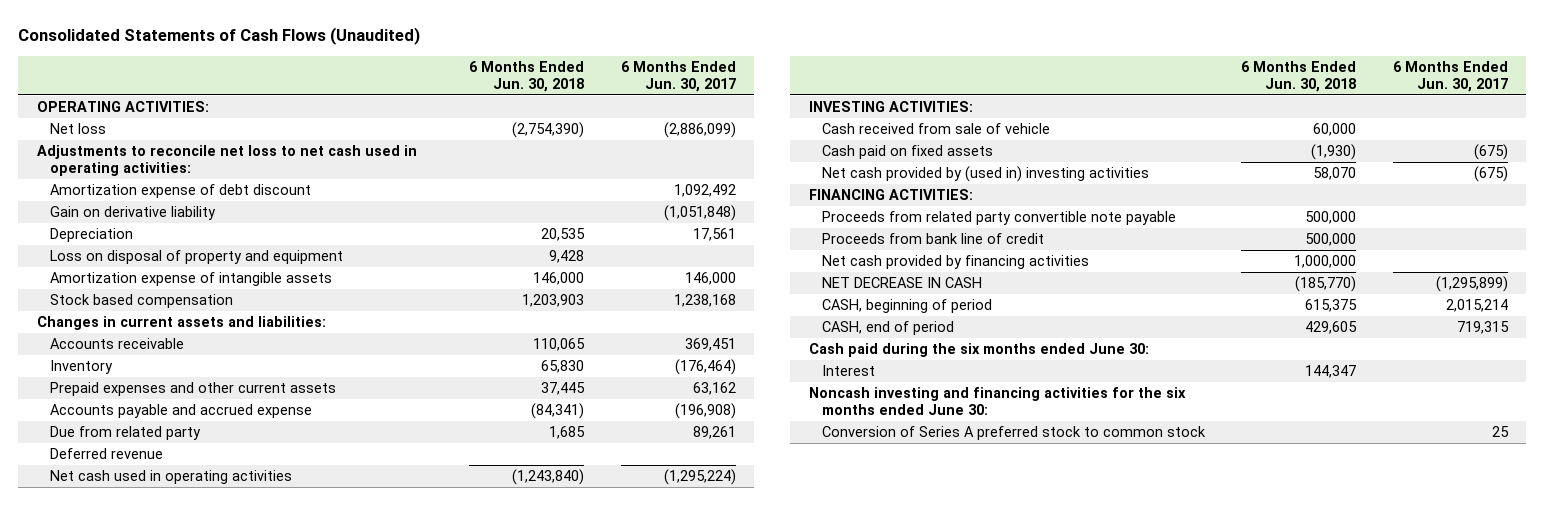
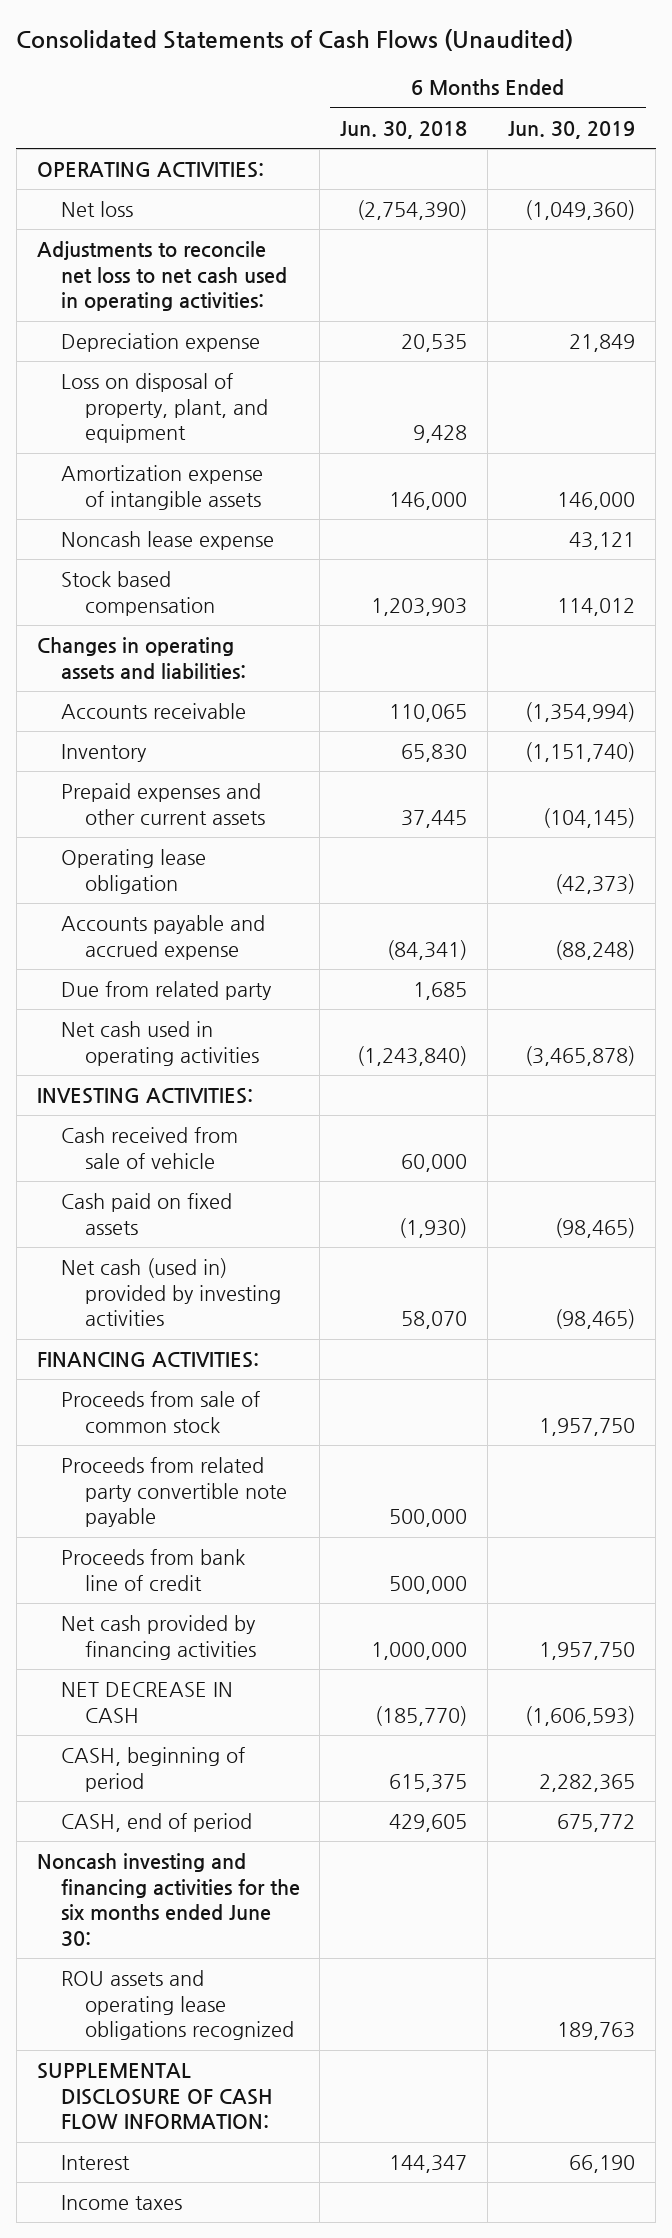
- | 6 Months Ended Jun. 30, 2018 | 6 Months Ended Jun. 30, 2017
+ | 6 Months Ended Jun. 30, 2018 | 6 Months Ended Jun. 30, 2019
- Amortization expense of debt discount | | 1,092,492
- Gain on derivative liability | | (1,051,848)
- Depreciation | 20,535 | 17,561
- Loss on disposal of property and equipment | 9,428 |
+ Depreciation expense | 20,535 | 21,849
+ Loss on disposal of property, plant, and equipment | 9,428 |
+ Noncash lease expense | | 43,121
- Changes in current assets and liabilities:
+ Changes in operating assets and liabilities:
+ Operating lease obligation | | (42,373)
- Deferred revenue
- Net cash provided by (used in) investing activities | 58,070 | (675)
+ Net cash (used in) provided by investing activities | 58,070 | (98,465)
+ Proceeds from sale of common stock | | 1,957,750
- Cash paid during the six months ended June 30:
- Conversion of Series A preferred stock to common stock | | 25
+ ROU assets and operating lease obligations recognized | | 189,763
+ SUPPLEMENTAL DISCLOSURE OF CASH FLOW INFORMATION:
moved down: Interest | 144,347 | 66,190
+ Income taxes

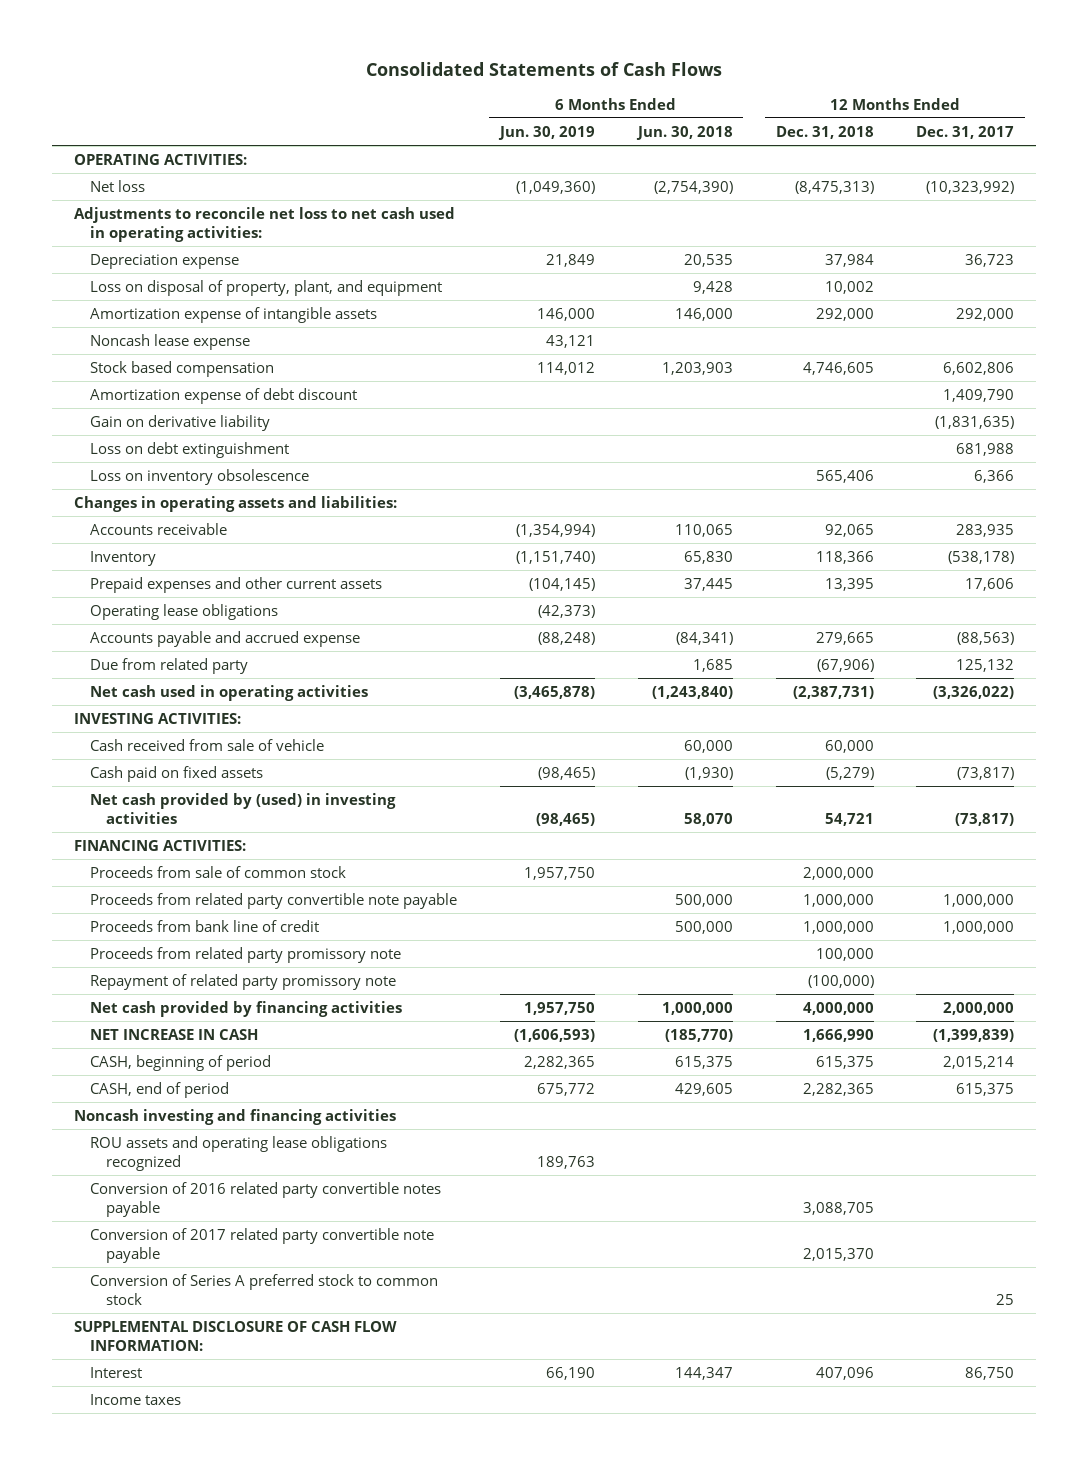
- Consolidated Statements of Cash Flows (Unaudited)
+ Consolidated Statements of Cash Flows
- | 6 Months Ended Jun. 30, 2018 | 6 Months Ended Jun. 30, 2019
+ | 6 Months Ended Jun. 30, 2019 | 6 Months Ended Jun. 30, 2018 | 12 Months Ended Dec. 31, 2018 | 12 Months Ended Dec. 31, 2017
+ Amortization expense of debt discount | | | | 1,409,790
+ Gain on derivative liability | | | | (1,831,635)
+ Loss on debt extinguishment | | | | 681,988
+ Loss on inventory obsolescence | | | 565,406 | 6,366
- Operating lease obligation | | (42,373)
+ Operating lease obligations | (42,373) | | |
- Net cash (used in) provided by investing activities | 58,070 | (98,465)
+ Net cash provided by (used) in investing activities | (98,465) | 58,070 | 54,721 | (73,817)
+ Proceeds from related party promissory note | | | 100,000 |
+ Repayment of related party promissory note | | | (100,000) |
- NET DECREASE IN CASH | (185,770) | (1,606,593)
+ NET INCREASE IN CASH | (1,606,593) | (185,770) | 1,666,990 | (1,399,839)
- Noncash investing and financing activities for the six months ended June 30:
+ Noncash investing and financing activities
+ Conversion of 2016 related party convertible notes payable | | | 3,088,705 |
+ Conversion of 2017 related party convertible note payable | | | 2,015,370 |
+ Conversion of Series A preferred stock to common stock | | | | 25

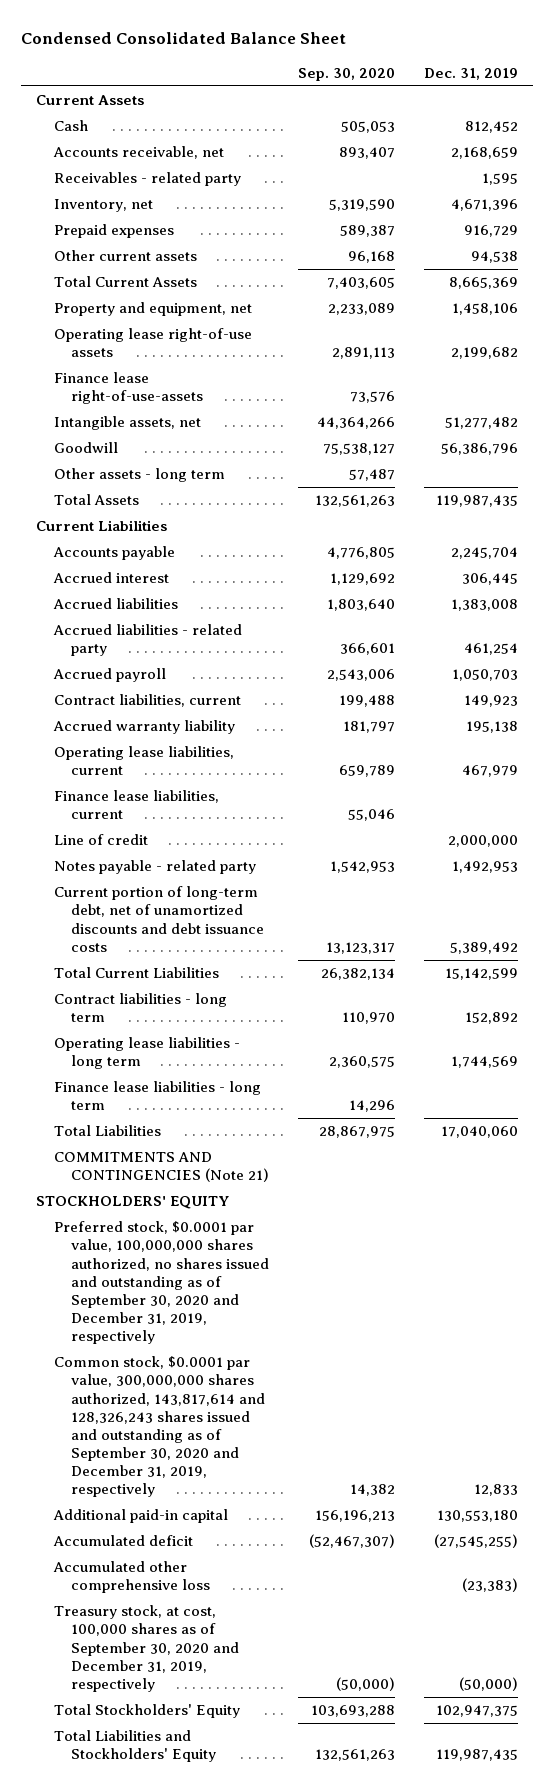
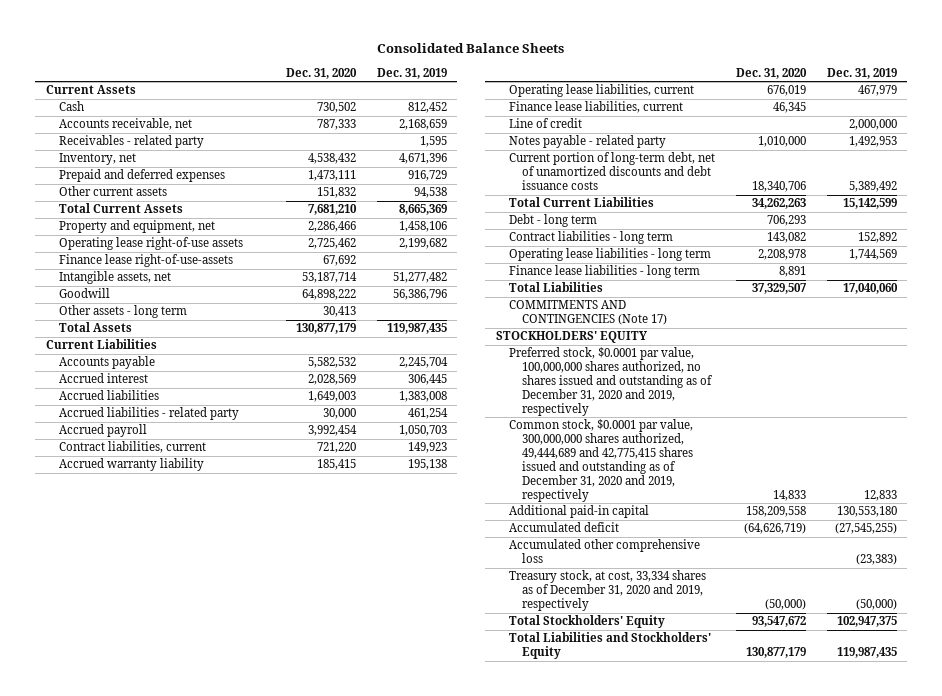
- Condensed Consolidated Balance Sheet
+ Consolidated Balance Sheets
- | Sep. 30, 2020 | Dec. 31, 2019
+ | Dec. 31, 2020 | Dec. 31, 2019
- Prepaid expenses | 589,387 | 916,729
+ Prepaid and deferred expenses | 1,473,111 | 916,729
+ Debt - long term | 706,293 |
- COMMITMENTS AND CONTINGENCIES (Note 21)
+ COMMITMENTS AND CONTINGENCIES (Note 17)
- Preferred stock, $0.0001 par value, 100,000,000 shares authorized, no shares issued and outstanding as of September 30, 2020 and December 31, 2019, respectively
- Common stock, $0.0001 par value, 300,000,000 shares authorized, 143,817,614 and 128,326,243 shares issued and outstanding as of September 30, 2020 and December 31, 2019, respectively | 14,382 | 12,833
+ Preferred stock, $0.0001 par value, 100,000,000 shares authorized, no shares issued and outstanding as of December 31, 2020 and 2019, respectively
+ Common stock, $0.0001 par value, 300,000,000 shares authorized, 49,444,689 and 42,775,415 shares issued and outstanding as of December 31, 2020 and 2019, respectively | 14,833 | 12,833
- Treasury stock, at cost, 100,000 shares as of September 30, 2020 and December 31, 2019, respectively | (50,000) | (50,000)
+ Treasury stock, at cost, 33,334 shares as of December 31, 2020 and 2019, respectively | (50,000) | (50,000)

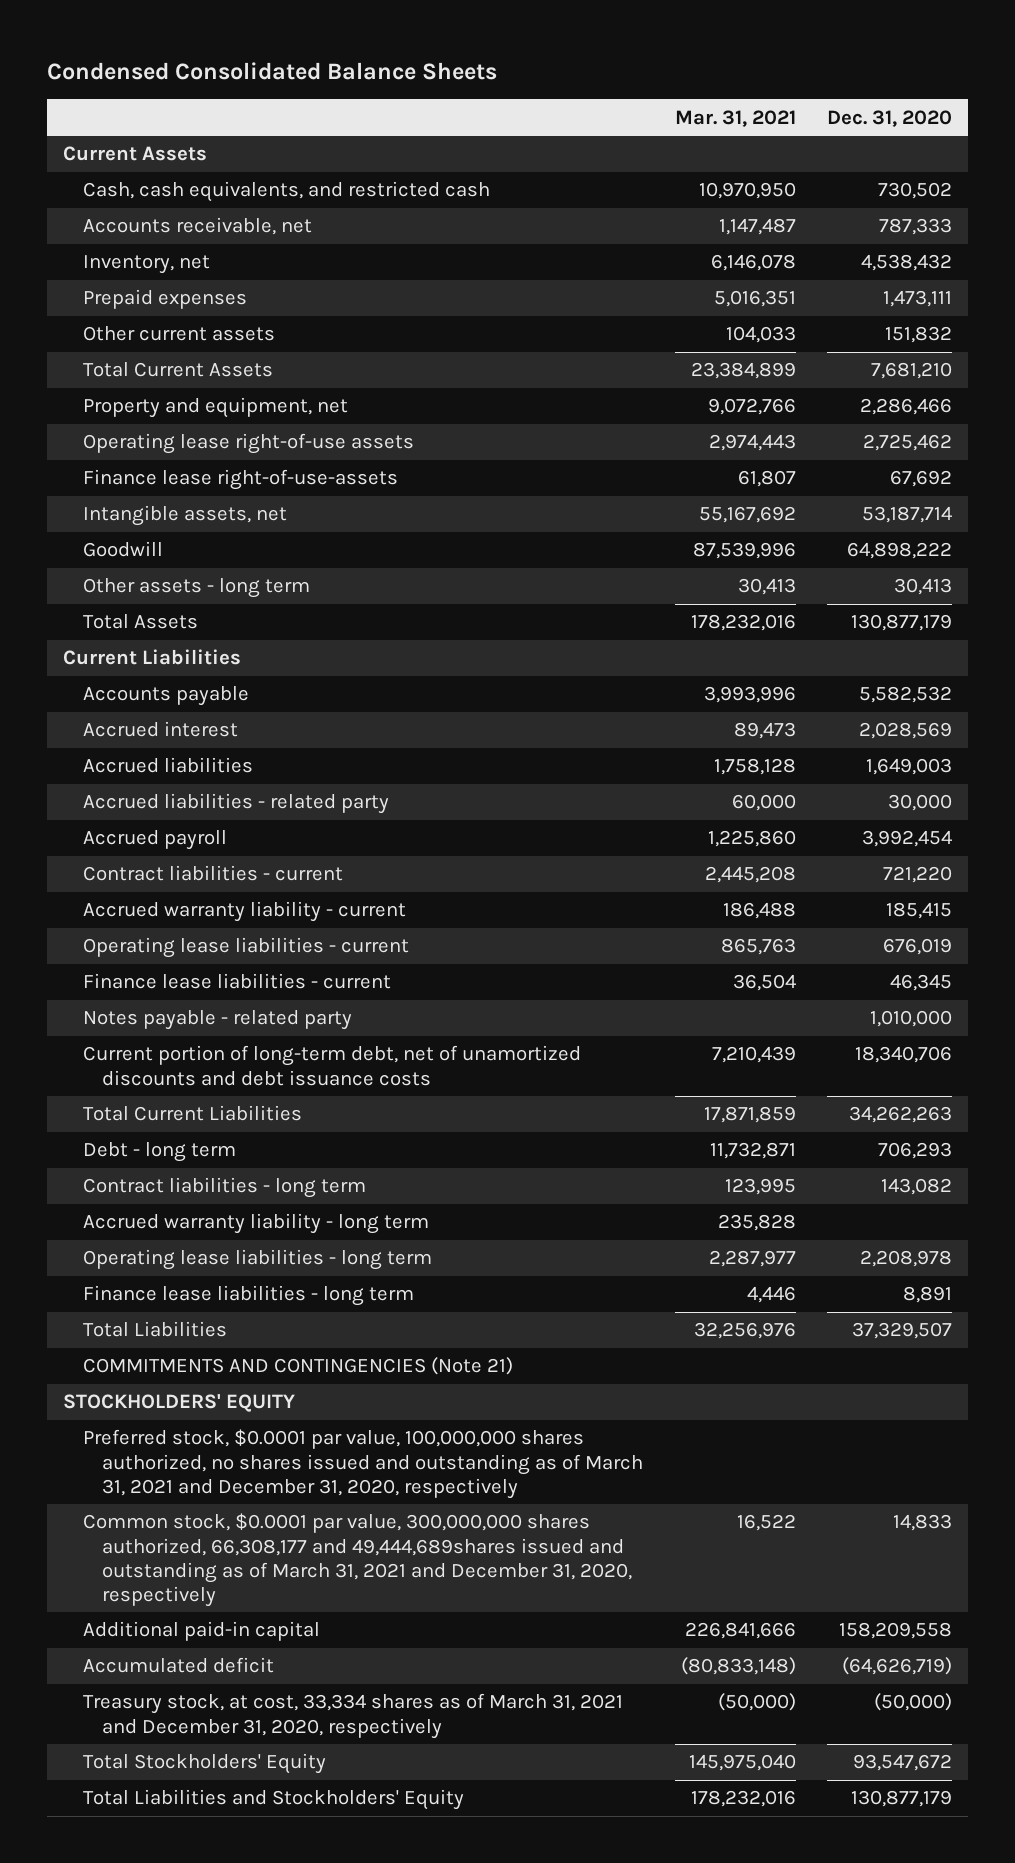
- Consolidated Balance Sheets
+ Condensed Consolidated Balance Sheets
- | Dec. 31, 2020 | Dec. 31, 2019
+ | Mar. 31, 2021 | Dec. 31, 2020
- Cash | 730,502 | 812,452
+ Cash, cash equivalents, and restricted cash | 10,970,950 | 730,502
- Receivables - related party | | 1,595
- Prepaid and deferred expenses | 1,473,111 | 916,729
+ Prepaid expenses | 5,016,351 | 1,473,111
- Contract liabilities, current | 721,220 | 149,923
- Accrued warranty liability | 185,415 | 195,138
- Operating lease liabilities, current | 676,019 | 467,979
- Finance lease liabilities, current | 46,345 |
- Line of credit | | 2,000,000
+ Contract liabilities - current | 2,445,208 | 721,220
+ Accrued warranty liability - current | 186,488 | 185,415
+ Operating lease liabilities - current | 865,763 | 676,019
+ Finance lease liabilities - current | 36,504 | 46,345
+ Accrued warranty liability - long term | 235,828 |
- COMMITMENTS AND CONTINGENCIES (Note 17)
+ COMMITMENTS AND CONTINGENCIES (Note 21)
- Preferred stock, $0.0001 par value, 100,000,000 shares authorized, no shares issued and outstanding as of December 31, 2020 and 2019, respectively
- Common stock, $0.0001 par value, 300,000,000 shares authorized, 49,444,689 and 42,775,415 shares issued and outstanding as of December 31, 2020 and 2019, respectively | 14,833 | 12,833
+ Preferred stock, $0.0001 par value, 100,000,000 shares authorized, no shares issued and outstanding as of March 31, 2021 and December 31, 2020, respectively
+ Common stock, $0.0001 par value, 300,000,000 shares authorized, 66,308,177 and 49,444,689shares issued and outstanding as of March 31, 2021 and December 31, 2020, respectively | 16,522 | 14,833
- Accumulated other comprehensive loss | | (23,383)
- Treasury stock, at cost, 33,334 shares as of December 31, 2020 and 2019, respectively | (50,000) | (50,000)
+ Treasury stock, at cost, 33,334 shares as of March 31, 2021 and December 31, 2020, respectively | (50,000) | (50,000)

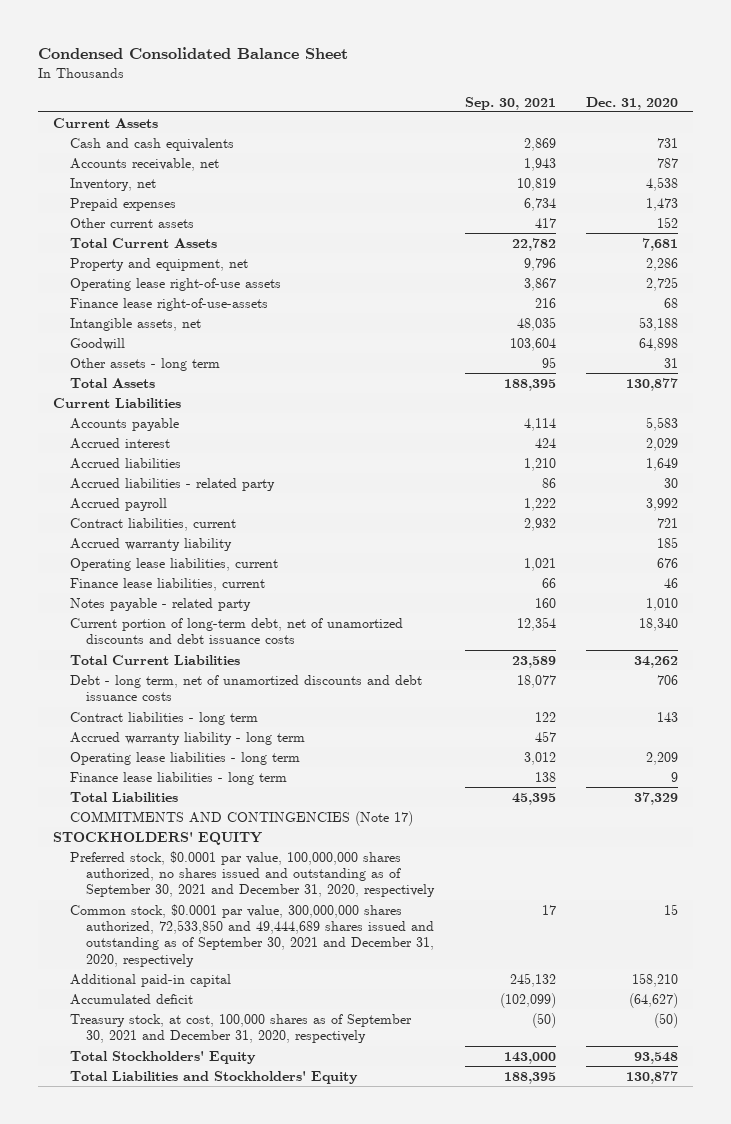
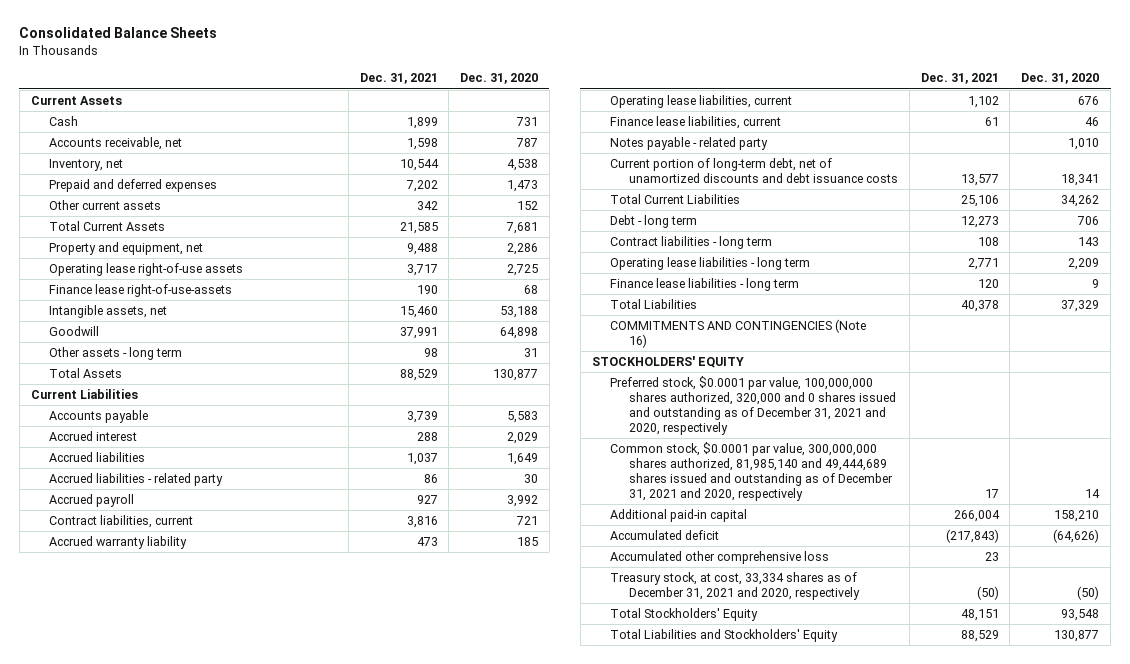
- Condensed Consolidated Balance Sheet
+ Consolidated Balance Sheets
- | Sep. 30, 2021 | Dec. 31, 2020
+ | Dec. 31, 2021 | Dec. 31, 2020
- Cash and cash equivalents | 2,869 | 731
+ Cash | 1,899 | 731
- Prepaid expenses | 6,734 | 1,473
+ Prepaid and deferred expenses | 7,202 | 1,473
- Current portion of long-term debt, net of unamortized discounts and debt issuance costs | 12,354 | 18,340
+ Current portion of long-term debt, net of unamortized discounts and debt issuance costs | 13,577 | 18,341
- Debt - long term, net of unamortized discounts and debt issuance costs | 18,077 | 706
+ Debt - long term | 12,273 | 706
- Accrued warranty liability - long term | 457 |
- COMMITMENTS AND CONTINGENCIES (Note 17)
+ COMMITMENTS AND CONTINGENCIES (Note 16)
- Preferred stock, $0.0001 par value, 100,000,000 shares authorized, no shares issued and outstanding as of September 30, 2021 and December 31, 2020, respectively
- Common stock, $0.0001 par value, 300,000,000 shares authorized, 72,533,850 and 49,444,689 shares issued and outstanding as of September 30, 2021 and December 31, 2020, respectively | 17 | 15
+ Preferred stock, $0.0001 par value, 100,000,000 shares authorized, 320,000 and 0 shares issued and outstanding as of December 31, 2021 and 2020, respectively
+ Common stock, $0.0001 par value, 300,000,000 shares authorized, 81,985,140 and 49,444,689 shares issued and outstanding as of December 31, 2021 and 2020, respectively | 17 | 14
- Accumulated deficit | (102,099) | (64,627)
- Treasury stock, at cost, 100,000 shares as of September 30, 2021 and December 31, 2020, respectively | (50) | (50)
+ Accumulated deficit | (217,843) | (64,626)
+ Accumulated other comprehensive loss | 23 |
+ Treasury stock, at cost, 33,334 shares as of December 31, 2021 and 2020, respectively | (50) | (50)

